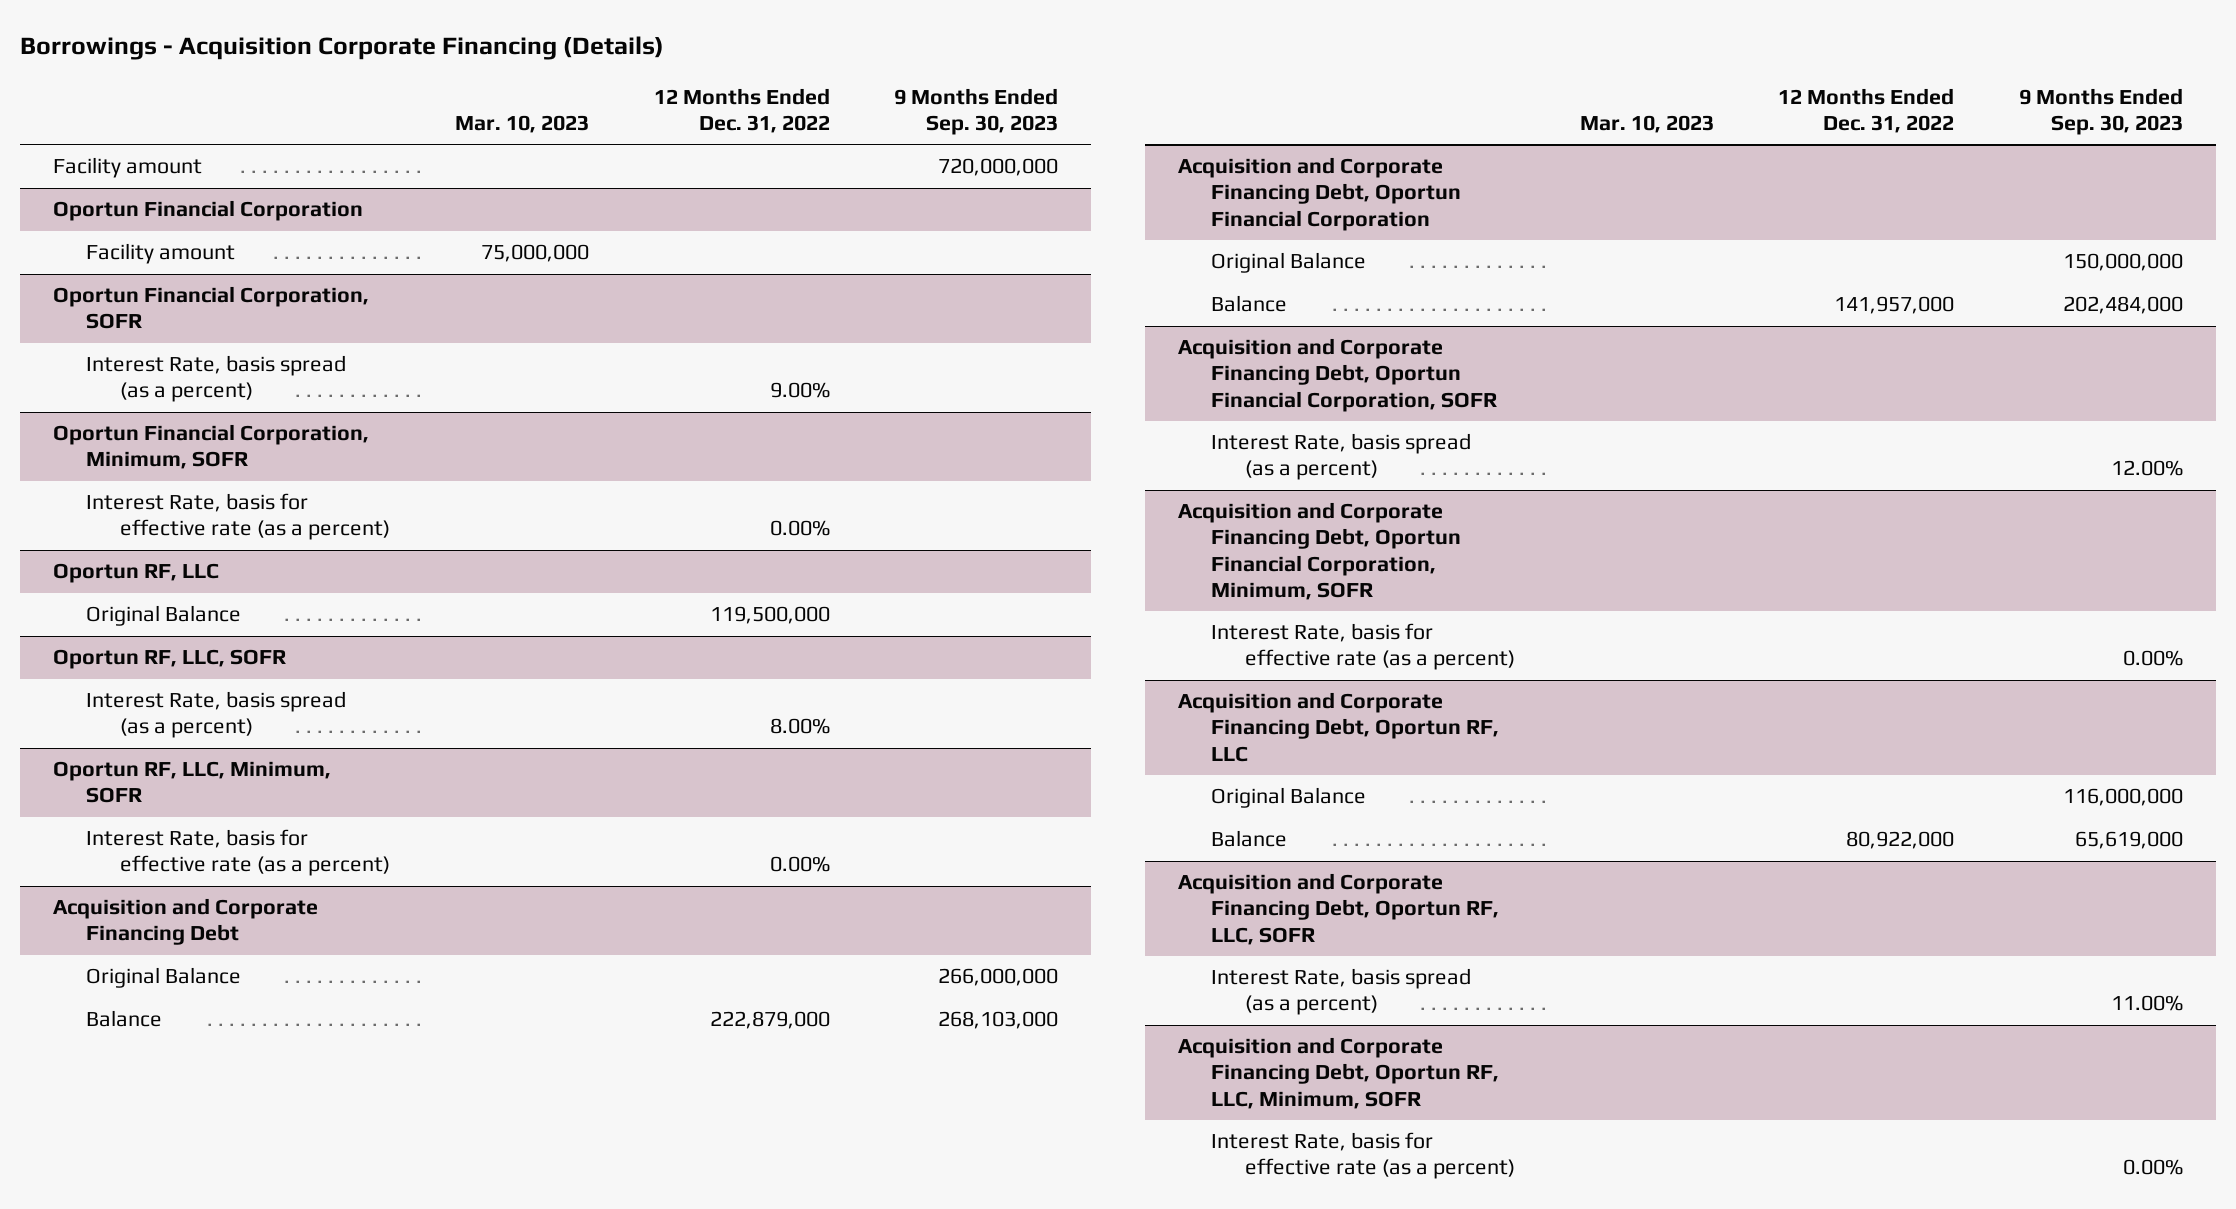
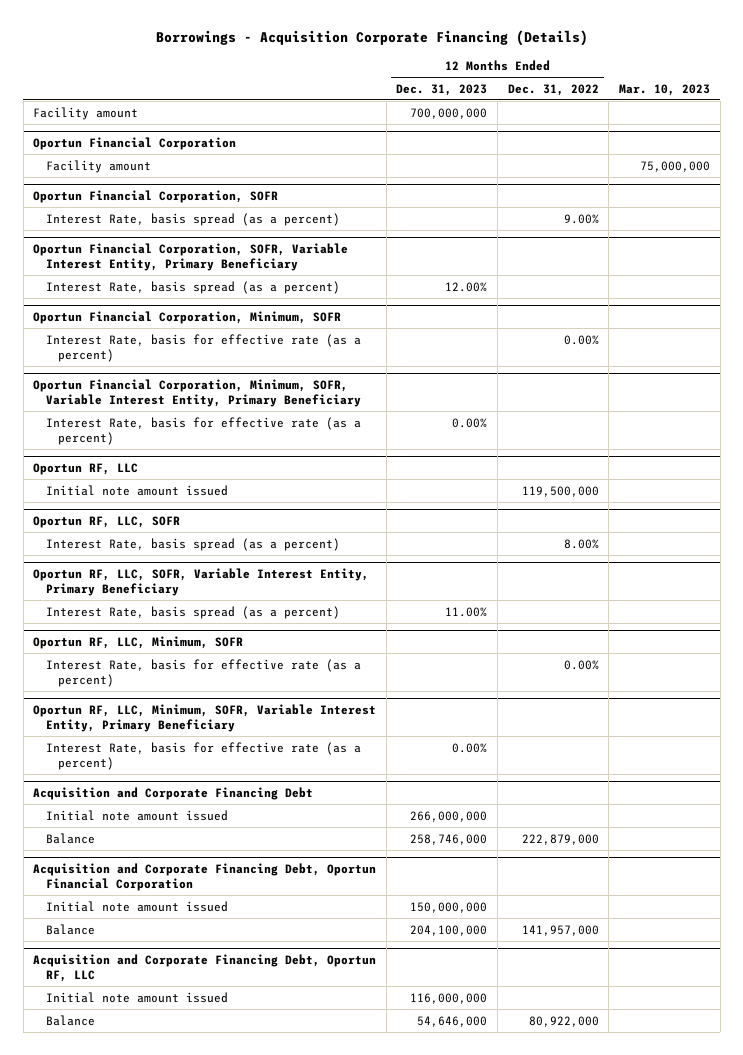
- | Mar. 10, 2023 | 12 Months Ended Dec. 31, 2022 | 9 Months Ended Sep. 30, 2023
+ | 12 Months Ended Dec. 31, 2023 | 12 Months Ended Dec. 31, 2022 | Mar. 10, 2023
+ Oportun Financial Corporation, SOFR, Variable Interest Entity, Primary Beneficiary
+ Interest Rate, basis spread (as a percent) | 12.00% | |
+ Oportun Financial Corporation, Minimum, SOFR, Variable Interest Entity, Primary Beneficiary
+ Interest Rate, basis for effective rate (as a percent) | 0.00% | |
@ Oportun RF, LLC
- Original Balance | | 119,500,000 |
+ Initial note amount issued | | 119,500,000 |
+ Oportun RF, LLC, SOFR, Variable Interest Entity, Primary Beneficiary
+ Interest Rate, basis spread (as a percent) | 11.00% | |
+ Oportun RF, LLC, Minimum, SOFR, Variable Interest Entity, Primary Beneficiary
+ Interest Rate, basis for effective rate (as a percent) | 0.00% | |
@ Acquisition and Corporate Financing Debt
- Original Balance | | | 266,000,000
+ Initial note amount issued | 266,000,000 | |
@ Acquisition and Corporate Financing Debt, Oportun Financial Corporation
- Original Balance | | | 150,000,000
+ Initial note amount issued | 150,000,000 | |
- Acquisition and Corporate Financing Debt, Oportun Financial Corporation, SOFR
- Interest Rate, basis spread (as a percent) | | | 12.00%
- Acquisition and Corporate Financing Debt, Oportun Financial Corporation, Minimum, SOFR
- Interest Rate, basis for effective rate (as a percent) | | | 0.00%
@ Acquisition and Corporate Financing Debt, Oportun RF, LLC
- Original Balance | | | 116,000,000
+ Initial note amount issued | 116,000,000 | |
- Acquisition and Corporate Financing Debt, Oportun RF, LLC, SOFR
- Interest Rate, basis spread (as a percent) | | | 11.00%
- Acquisition and Corporate Financing Debt, Oportun RF, LLC, Minimum, SOFR
- Interest Rate, basis for effective rate (as a percent) | | | 0.00%

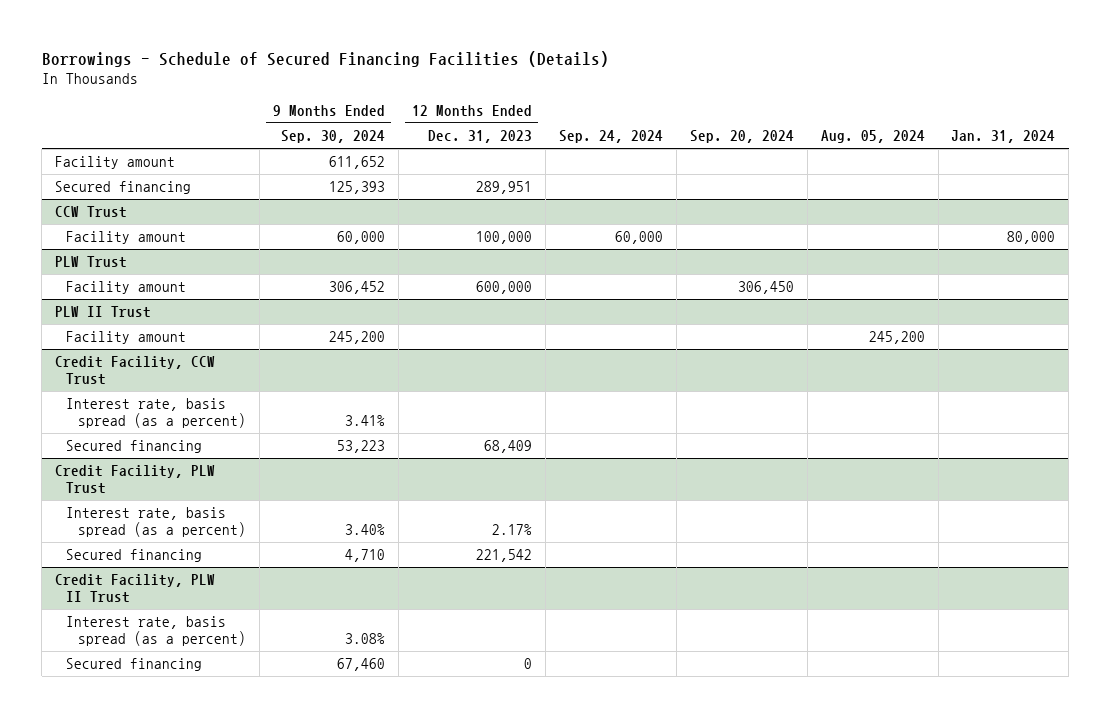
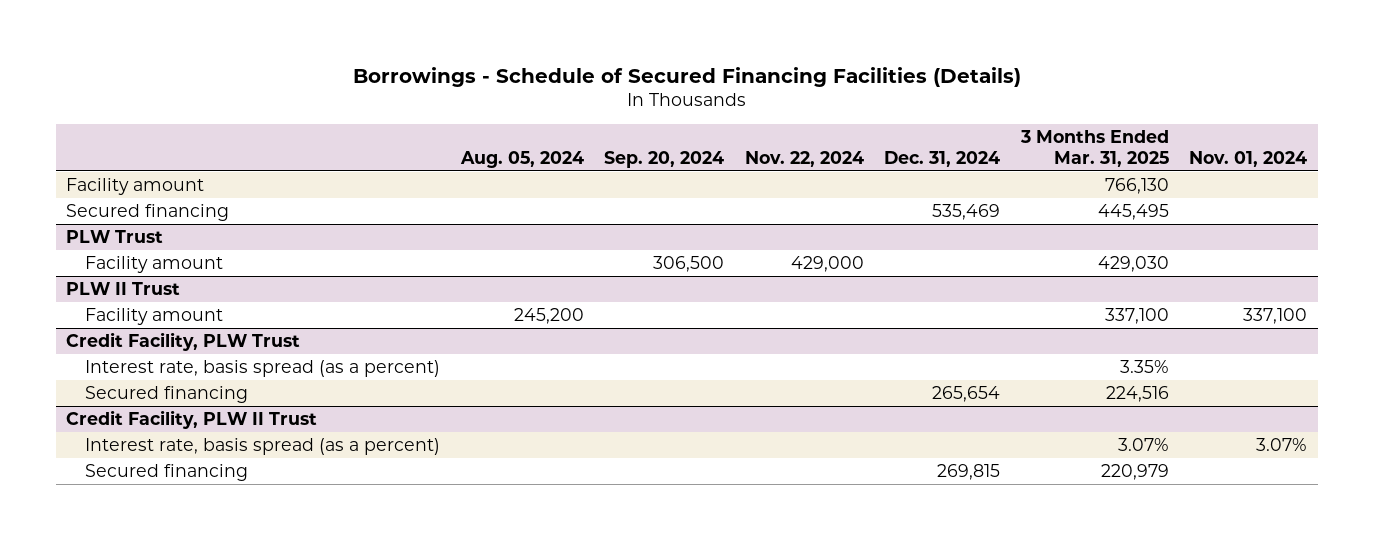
- | 9 Months Ended Sep. 30, 2024 | 12 Months Ended Dec. 31, 2023 | Sep. 24, 2024 | Sep. 20, 2024 | Aug. 05, 2024 | Jan. 31, 2024
+ | Aug. 05, 2024 | Sep. 20, 2024 | Nov. 22, 2024 | Dec. 31, 2024 | 3 Months Ended Mar. 31, 2025 | Nov. 01, 2024
- CCW Trust
- Facility amount | 60,000 | 100,000 | 60,000 | | | 80,000
@ PLW Trust
- Facility amount | 306,452 | 600,000 | | 306,450 | |
+ Facility amount | | 306,500 | 429,000 | | 429,030 |
- Credit Facility, CCW Trust
- Interest rate, basis spread (as a percent) | 3.41% | | | | |
- Secured financing | 53,223 | 68,409 | | | |

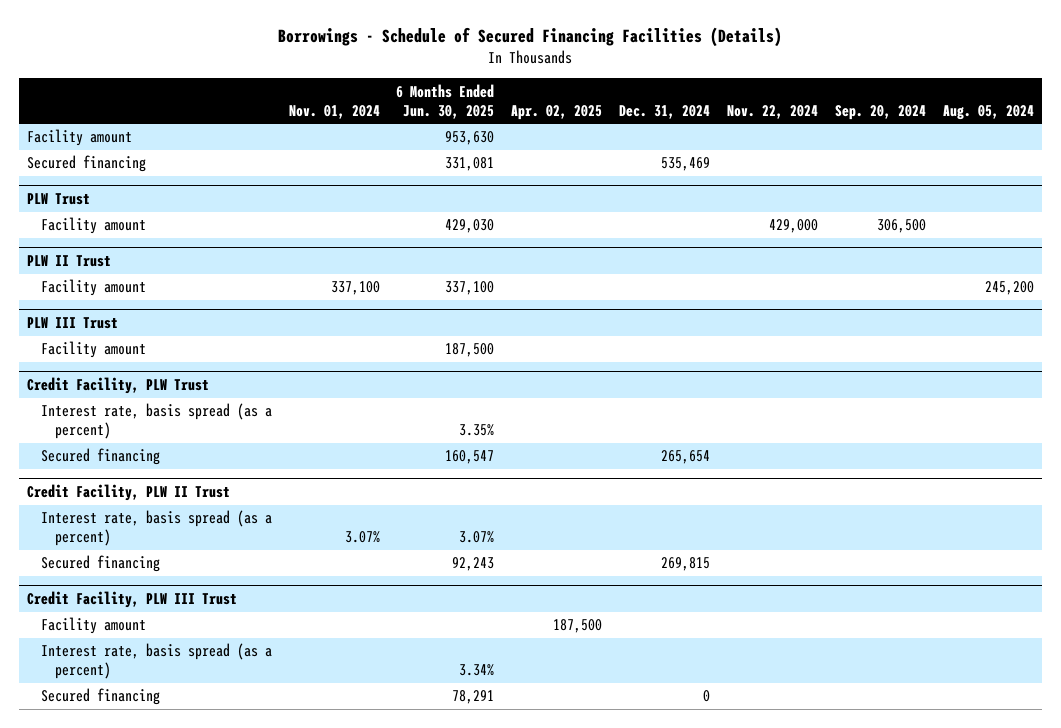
- | Aug. 05, 2024 | Sep. 20, 2024 | Nov. 22, 2024 | Dec. 31, 2024 | 3 Months Ended Mar. 31, 2025 | Nov. 01, 2024
+ | Nov. 01, 2024 | 6 Months Ended Jun. 30, 2025 | Apr. 02, 2025 | Dec. 31, 2024 | Nov. 22, 2024 | Sep. 20, 2024 | Aug. 05, 2024
+ PLW III Trust
+ Facility amount | | 187,500 | | | | |
+ Credit Facility, PLW III Trust
+ Facility amount | | | 187,500 | | | |
+ Interest rate, basis spread (as a percent) | | 3.34% | | | | |
+ Secured financing | | 78,291 | | 0 | | |

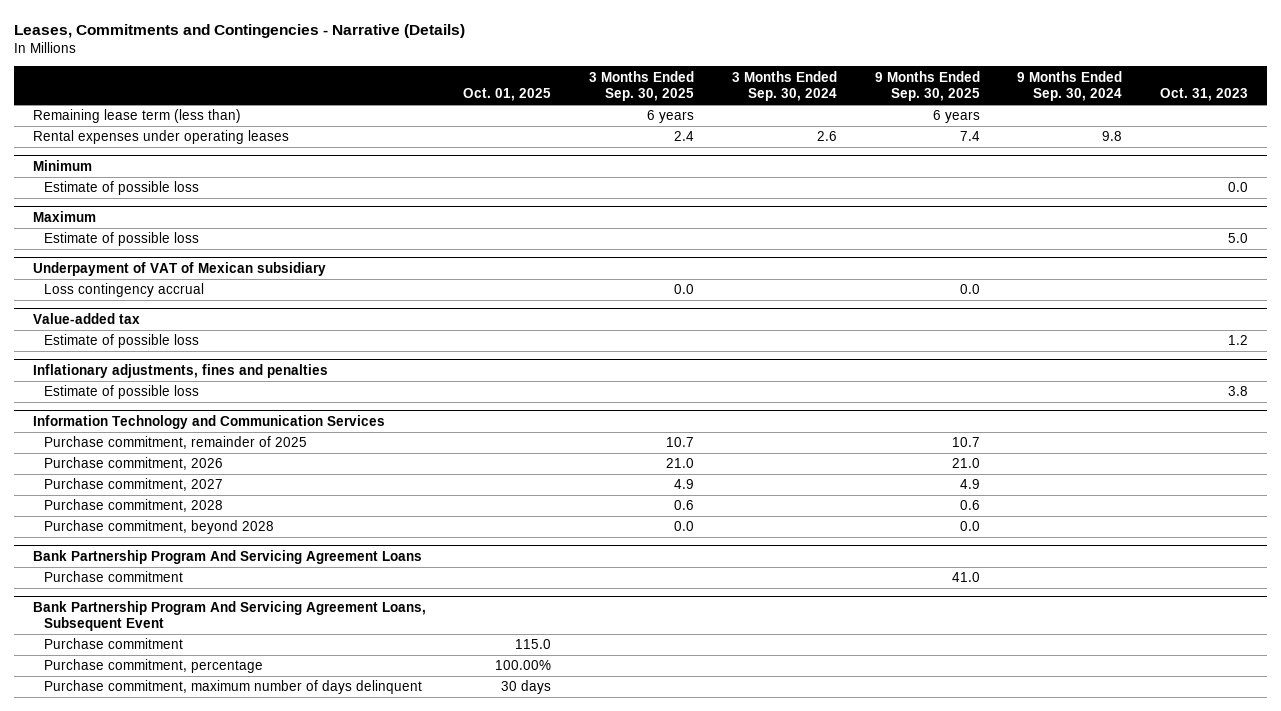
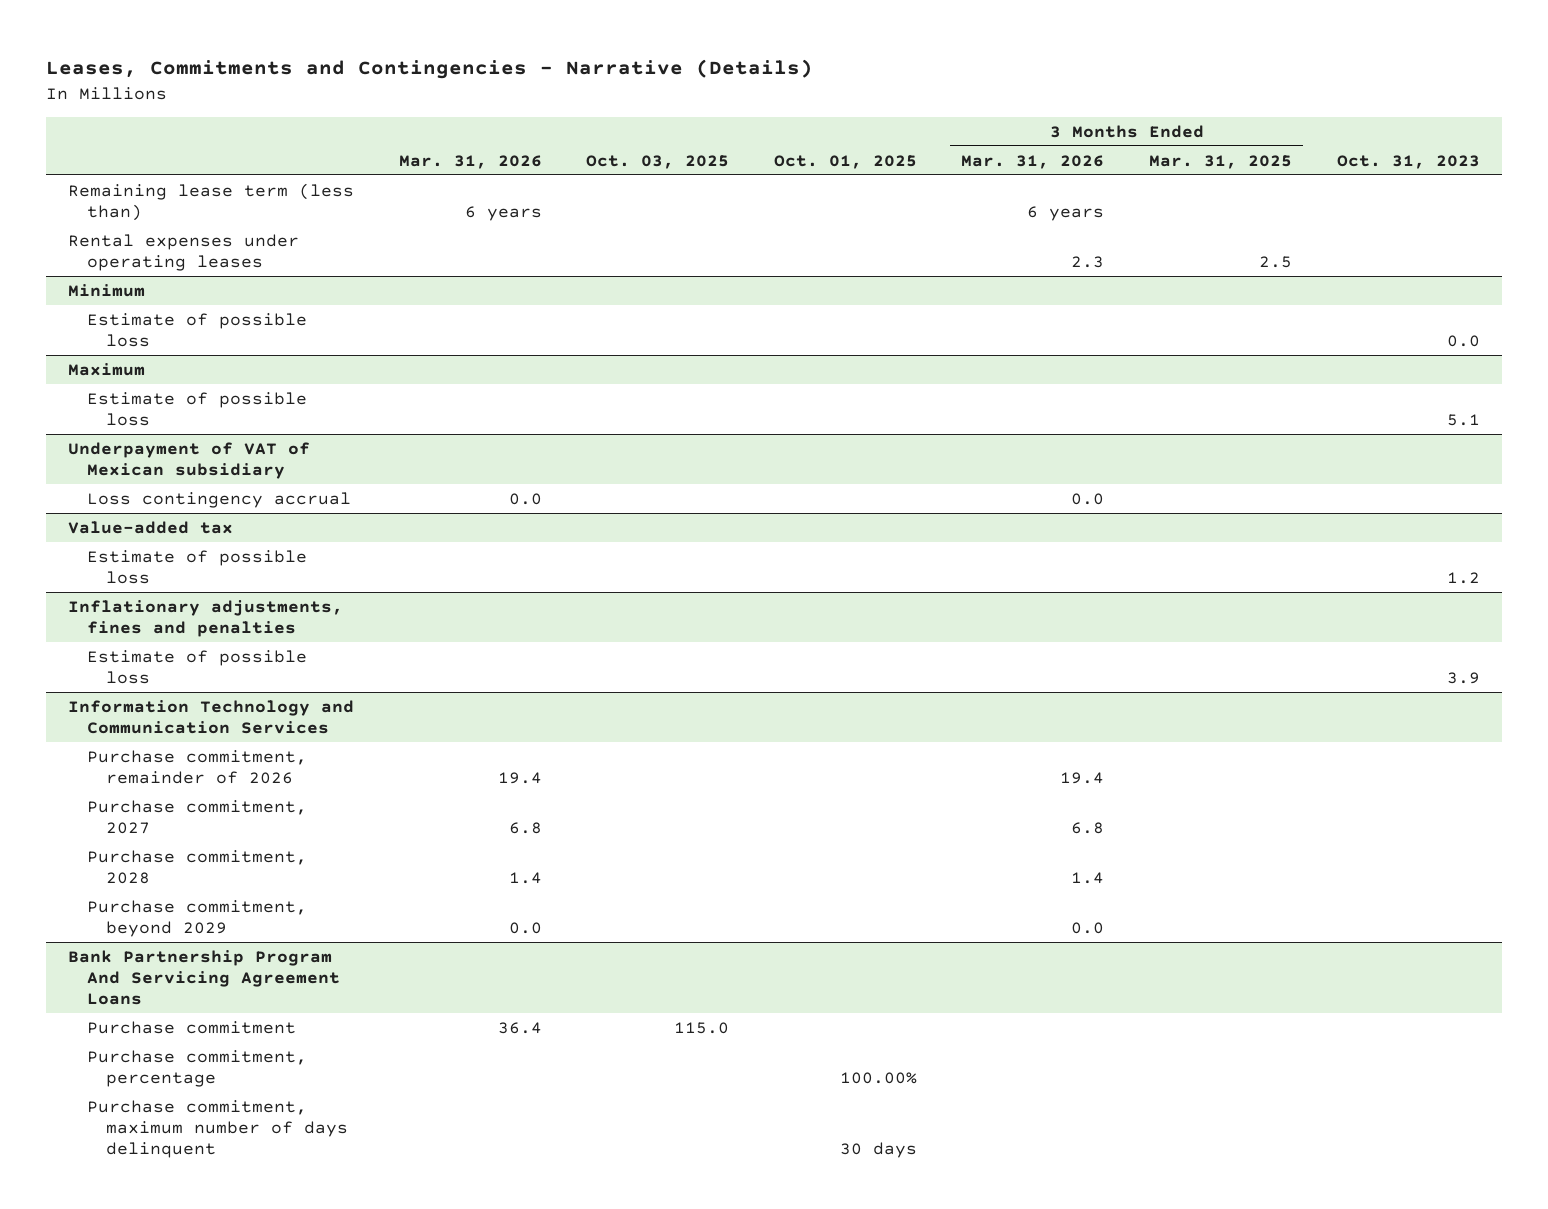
- | Oct. 01, 2025 | 3 Months Ended Sep. 30, 2025 | 3 Months Ended Sep. 30, 2024 | 9 Months Ended Sep. 30, 2025 | 9 Months Ended Sep. 30, 2024 | Oct. 31, 2023
+ | Mar. 31, 2026 | Oct. 03, 2025 | Oct. 01, 2025 | 3 Months Ended Mar. 31, 2026 | 3 Months Ended Mar. 31, 2025 | Oct. 31, 2023
@ Maximum
- Estimate of possible loss | | | | | | 5.0
+ Estimate of possible loss | | | | | | 5.1
@ Inflationary adjustments, fines and penalties
- Estimate of possible loss | | | | | | 3.8
+ Estimate of possible loss | | | | | | 3.9
@ Information Technology and Communication Services
- Purchase commitment, remainder of 2025 | | 10.7 | | 10.7 | |
- Purchase commitment, 2026 | | 21.0 | | 21.0 | |
+ Purchase commitment, remainder of 2026 | 19.4 | | | 19.4 | |
- Purchase commitment, beyond 2028 | | 0.0 | | 0.0 | |
+ Purchase commitment, beyond 2029 | 0.0 | | | 0.0 | |
- Bank Partnership Program And Servicing Agreement Loans, Subsequent Event
- Purchase commitment | 115.0 | | | | |
- Purchase commitment, percentage | 100.00% | | | | |
- Purchase commitment, maximum number of days delinquent | 30 days | | | | |
@ Bank Partnership Program And Servicing Agreement Loans
+ Purchase commitment, percentage | | | 100.00% | | |
+ Purchase commitment, maximum number of days delinquent | | | 30 days | | |

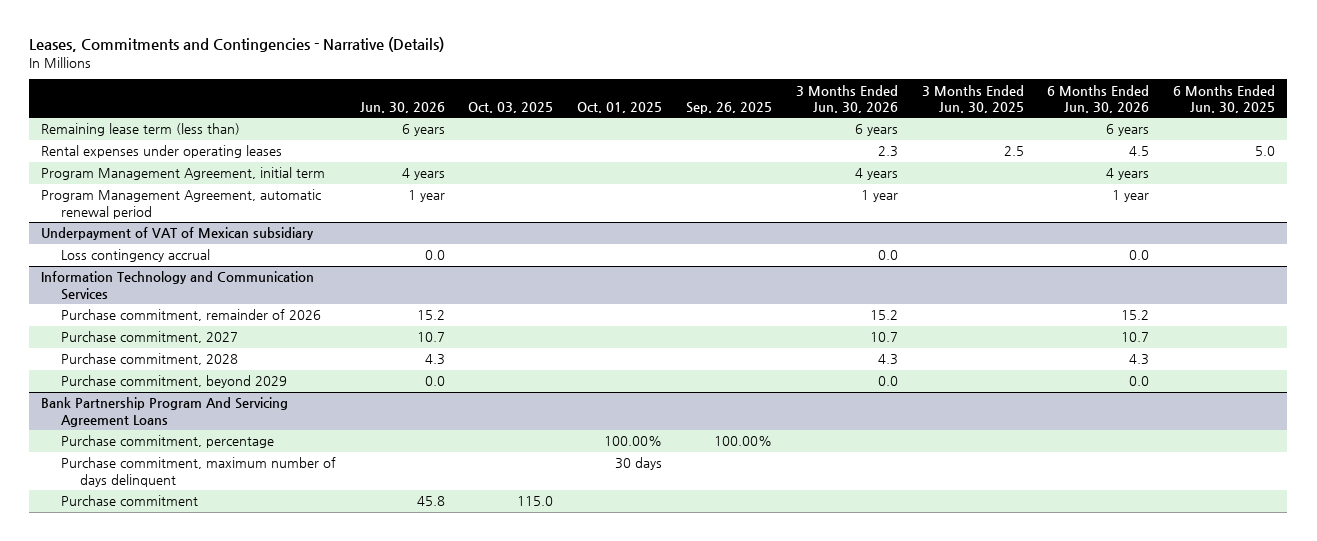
- | Mar. 31, 2026 | Oct. 03, 2025 | Oct. 01, 2025 | 3 Months Ended Mar. 31, 2026 | 3 Months Ended Mar. 31, 2025 | Oct. 31, 2023
+ | Jun. 30, 2026 | Oct. 03, 2025 | Oct. 01, 2025 | Sep. 26, 2025 | 3 Months Ended Jun. 30, 2026 | 3 Months Ended Jun. 30, 2025 | 6 Months Ended Jun. 30, 2026 | 6 Months Ended Jun. 30, 2025
- Minimum
- Estimate of possible loss | | | | | | 0.0
- Maximum
- Estimate of possible loss | | | | | | 5.1
+ Program Management Agreement, initial term | 4 years | | | | 4 years | | 4 years |
+ Program Management Agreement, automatic renewal period | 1 year | | | | 1 year | | 1 year |
- Value-added tax
- Estimate of possible loss | | | | | | 1.2
- Inflationary adjustments, fines and penalties
- Estimate of possible loss | | | | | | 3.9
@ Bank Partnership Program And Servicing Agreement Loans
moved down: Purchase commitment | 45.8 | 115.0 | | | | | |

